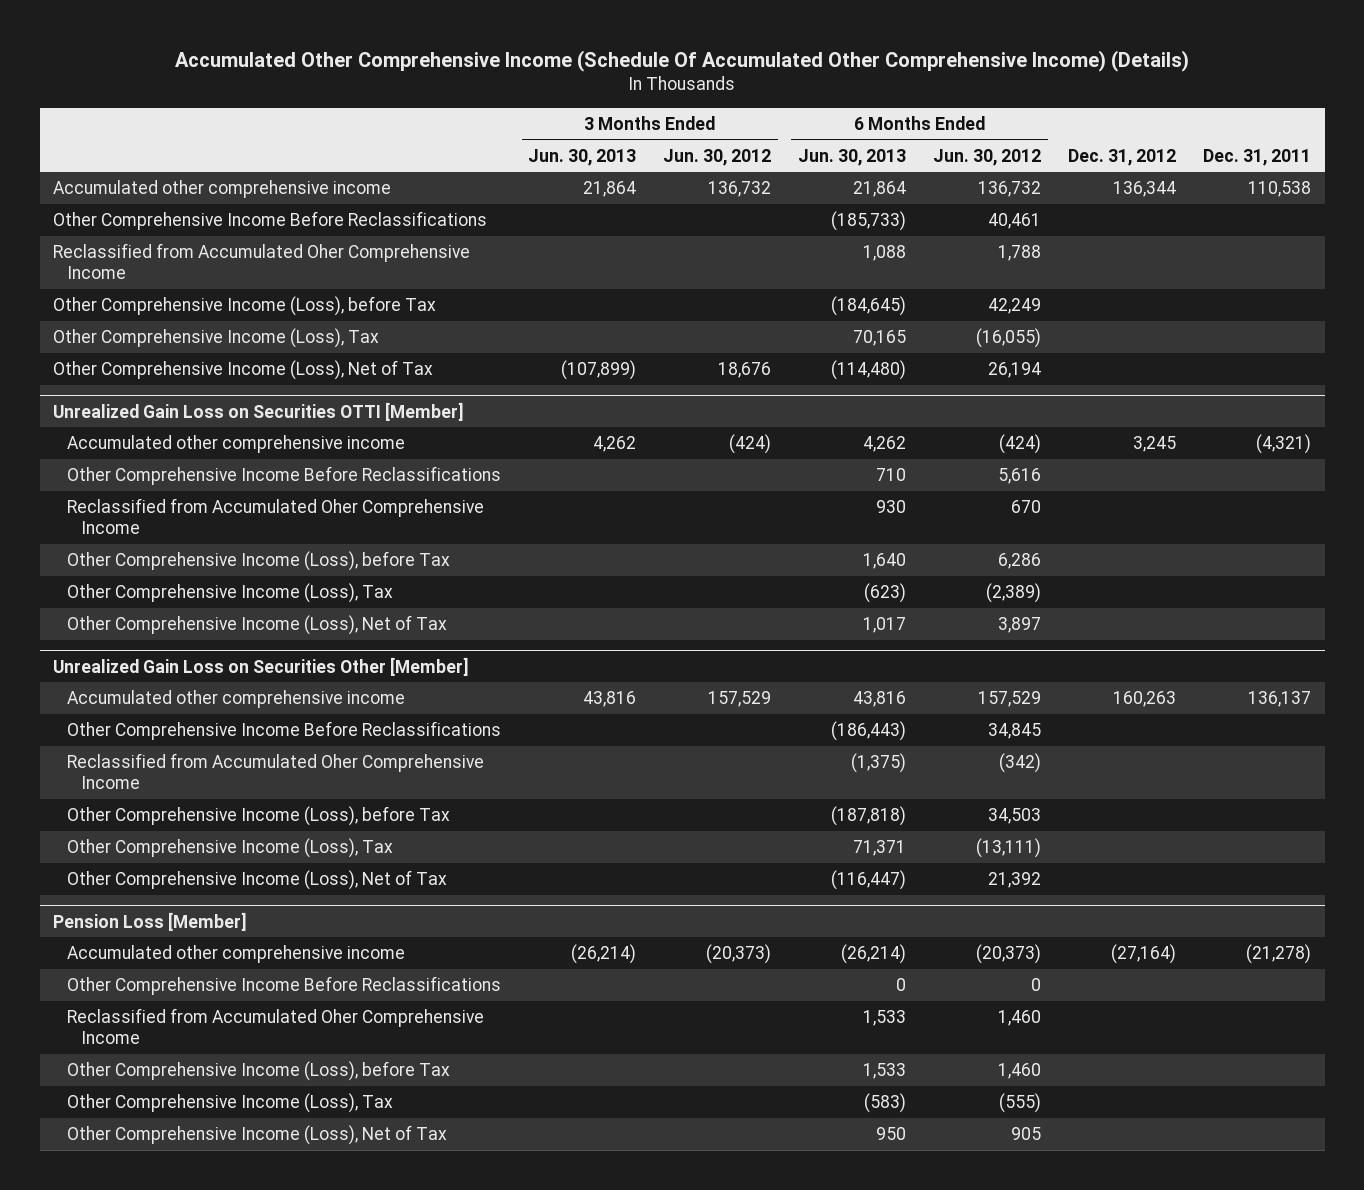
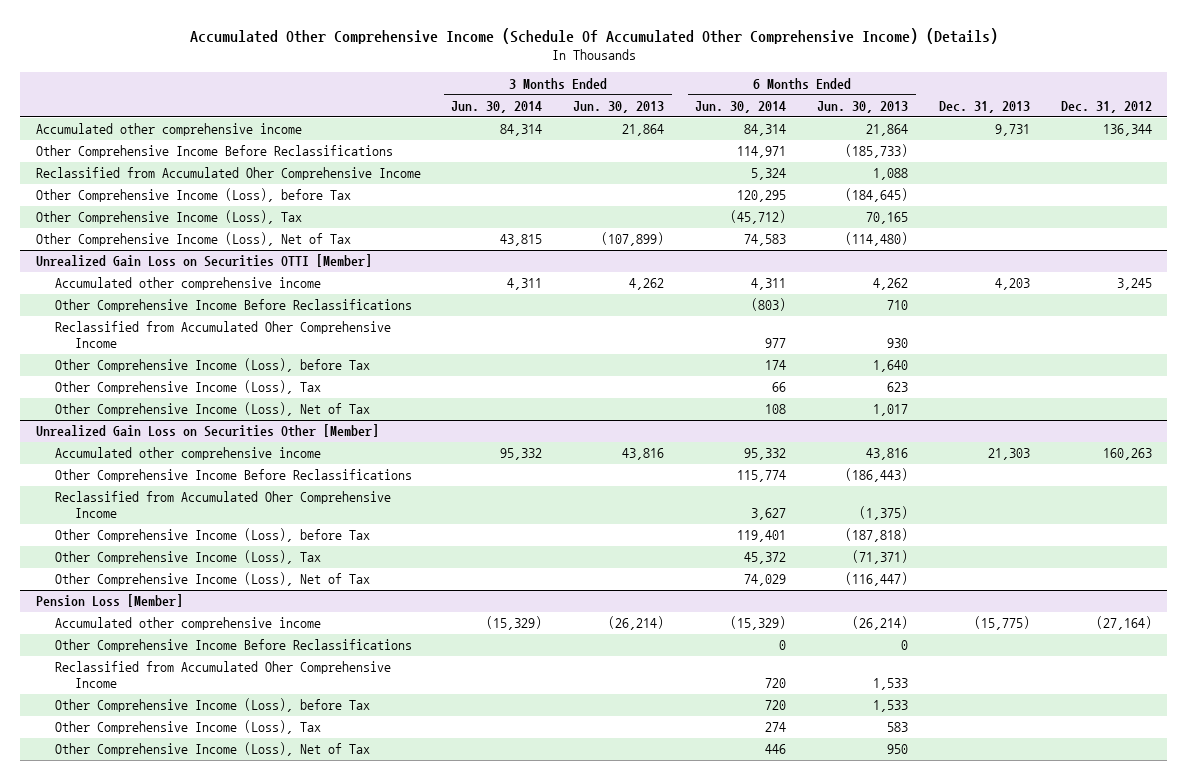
- | 3 Months Ended Jun. 30, 2013 | 3 Months Ended Jun. 30, 2012 | 6 Months Ended Jun. 30, 2013 | 6 Months Ended Jun. 30, 2012 | Dec. 31, 2012 | Dec. 31, 2011
+ | 3 Months Ended Jun. 30, 2014 | 3 Months Ended Jun. 30, 2013 | 6 Months Ended Jun. 30, 2014 | 6 Months Ended Jun. 30, 2013 | Dec. 31, 2013 | Dec. 31, 2012
@ Unrealized Gain Loss on Securities OTTI [Member]
- Other Comprehensive Income (Loss), Tax | | | (623) | (2,389) | |
+ Other Comprehensive Income (Loss), Tax | | | 66 | 623 | |
@ Unrealized Gain Loss on Securities Other [Member]
- Other Comprehensive Income (Loss), Tax | | | 71,371 | (13,111) | |
+ Other Comprehensive Income (Loss), Tax | | | 45,372 | (71,371) | |
@ Pension Loss [Member]
- Other Comprehensive Income (Loss), Tax | | | (583) | (555) | |
+ Other Comprehensive Income (Loss), Tax | | | 274 | 583 | |

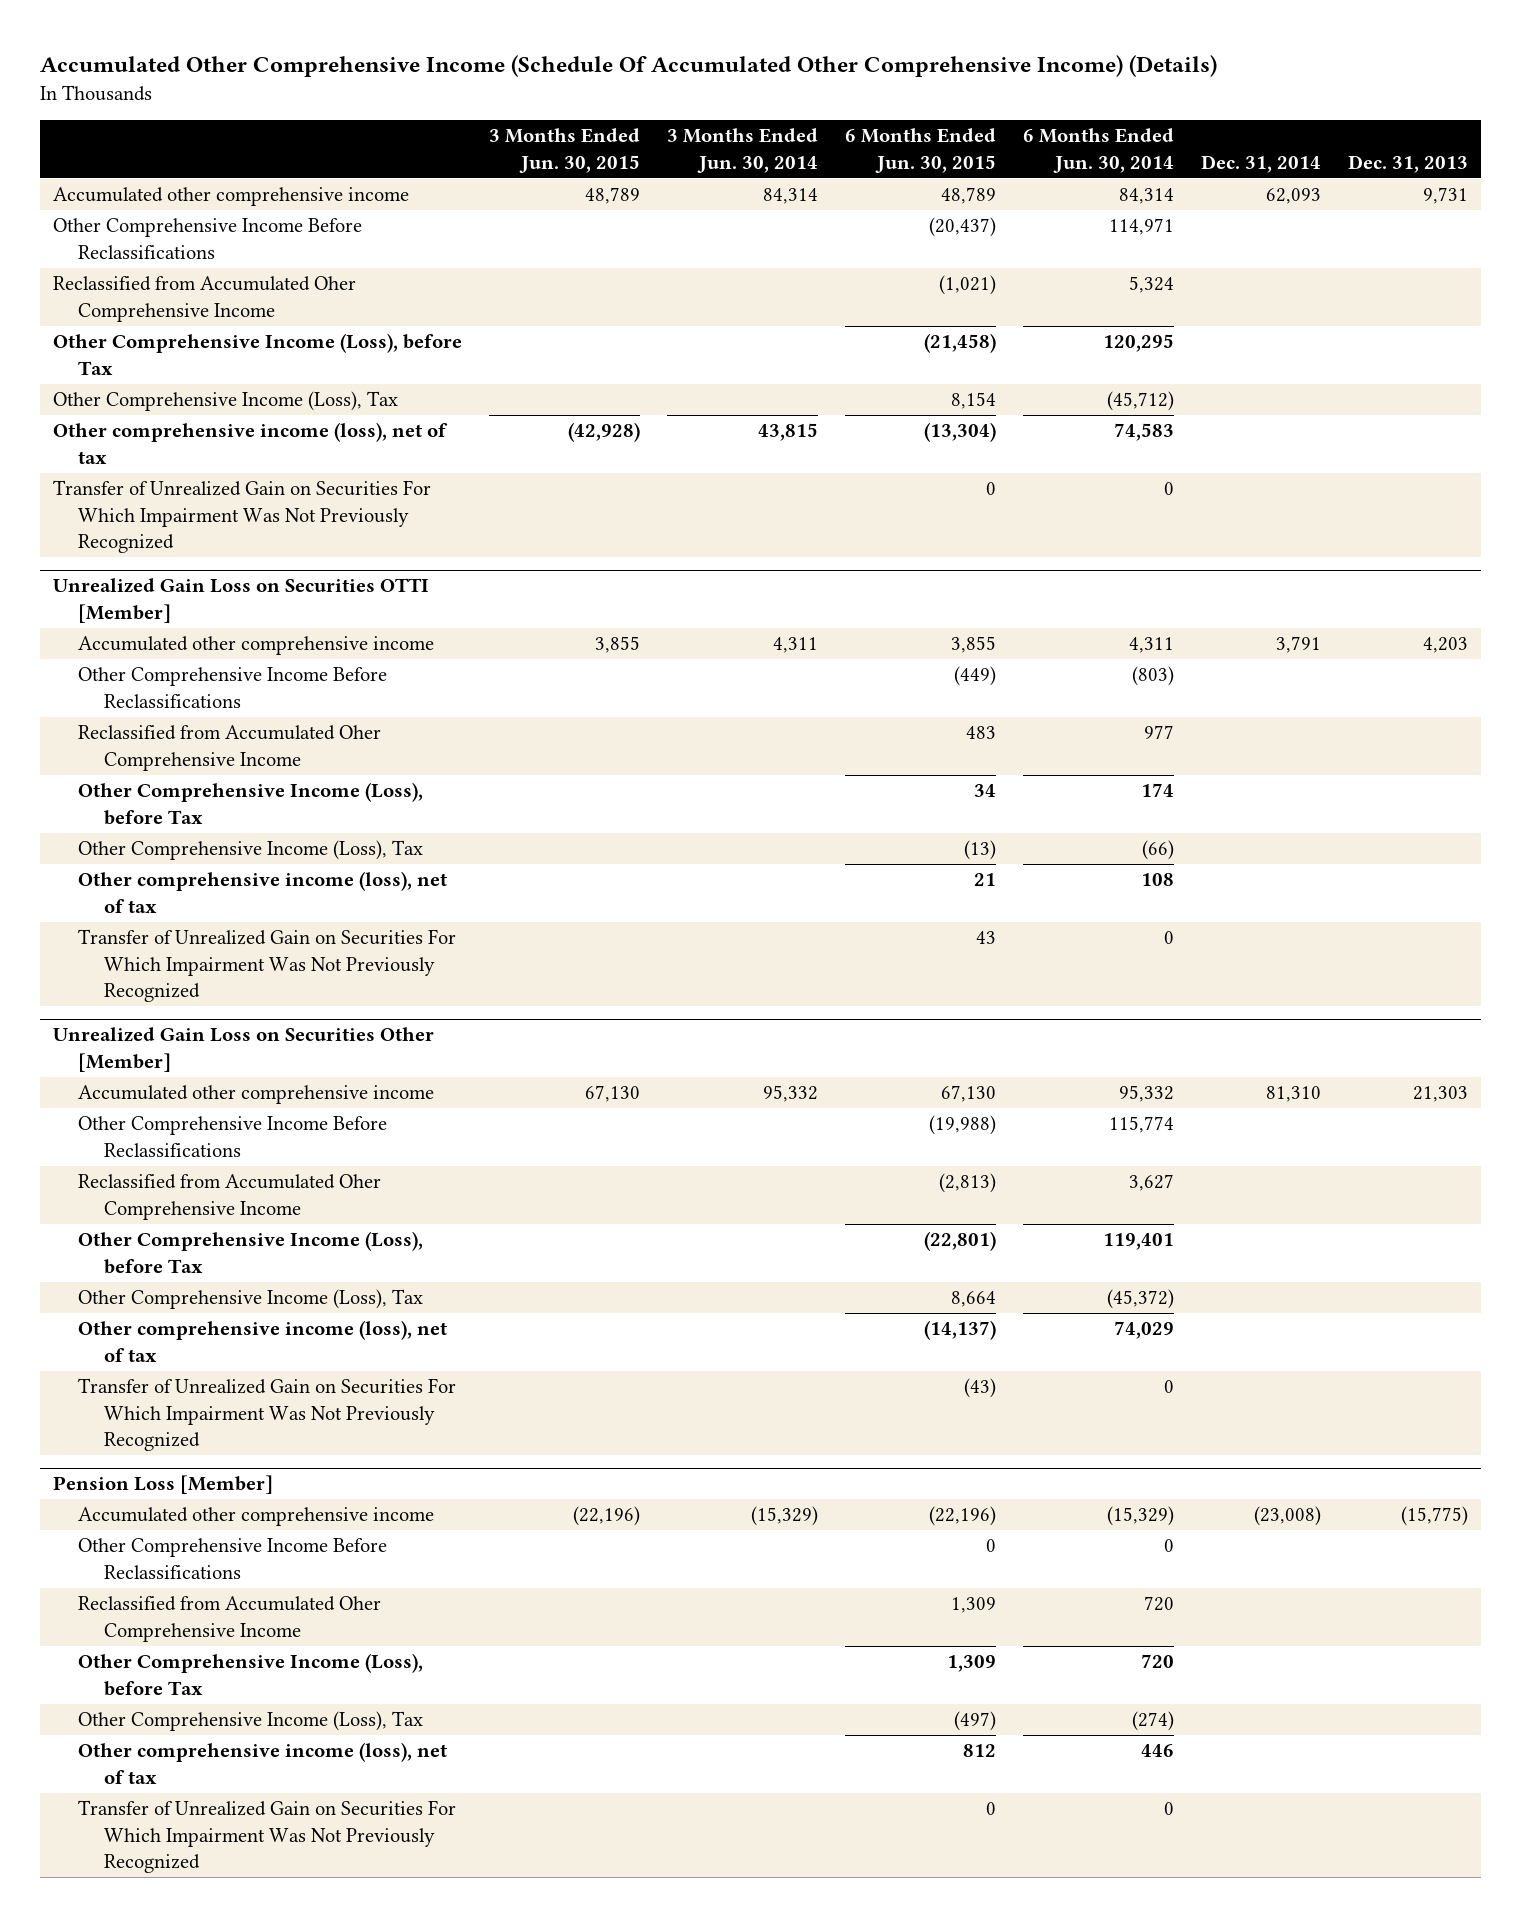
- | 3 Months Ended Jun. 30, 2014 | 3 Months Ended Jun. 30, 2013 | 6 Months Ended Jun. 30, 2014 | 6 Months Ended Jun. 30, 2013 | Dec. 31, 2013 | Dec. 31, 2012
+ | 3 Months Ended Jun. 30, 2015 | 3 Months Ended Jun. 30, 2014 | 6 Months Ended Jun. 30, 2015 | 6 Months Ended Jun. 30, 2014 | Dec. 31, 2014 | Dec. 31, 2013
- Other Comprehensive Income (Loss), Net of Tax | 43,815 | (107,899) | 74,583 | (114,480) | |
+ Other comprehensive income (loss), net of tax | (42,928) | 43,815 | (13,304) | 74,583 | |
+ Transfer of Unrealized Gain on Securities For Which Impairment Was Not Previously Recognized | | | 0 | 0 | |
@ Unrealized Gain Loss on Securities OTTI [Member]
- Other Comprehensive Income (Loss), Tax | | | 66 | 623 | |
- Other Comprehensive Income (Loss), Net of Tax | | | 108 | 1,017 | |
+ Other Comprehensive Income (Loss), Tax | | | (13) | (66) | |
+ Other comprehensive income (loss), net of tax | | | 21 | 108 | |
+ Transfer of Unrealized Gain on Securities For Which Impairment Was Not Previously Recognized | | | 43 | 0 | |
@ Unrealized Gain Loss on Securities Other [Member]
- Other Comprehensive Income (Loss), Tax | | | 45,372 | (71,371) | |
- Other Comprehensive Income (Loss), Net of Tax | | | 74,029 | (116,447) | |
+ Other Comprehensive Income (Loss), Tax | | | 8,664 | (45,372) | |
+ Other comprehensive income (loss), net of tax | | | (14,137) | 74,029 | |
+ Transfer of Unrealized Gain on Securities For Which Impairment Was Not Previously Recognized | | | (43) | 0 | |
@ Pension Loss [Member]
- Other Comprehensive Income (Loss), Tax | | | 274 | 583 | |
- Other Comprehensive Income (Loss), Net of Tax | | | 446 | 950 | |
+ Other Comprehensive Income (Loss), Tax | | | (497) | (274) | |
+ Other comprehensive income (loss), net of tax | | | 812 | 446 | |
+ Transfer of Unrealized Gain on Securities For Which Impairment Was Not Previously Recognized | | | 0 | 0 | |

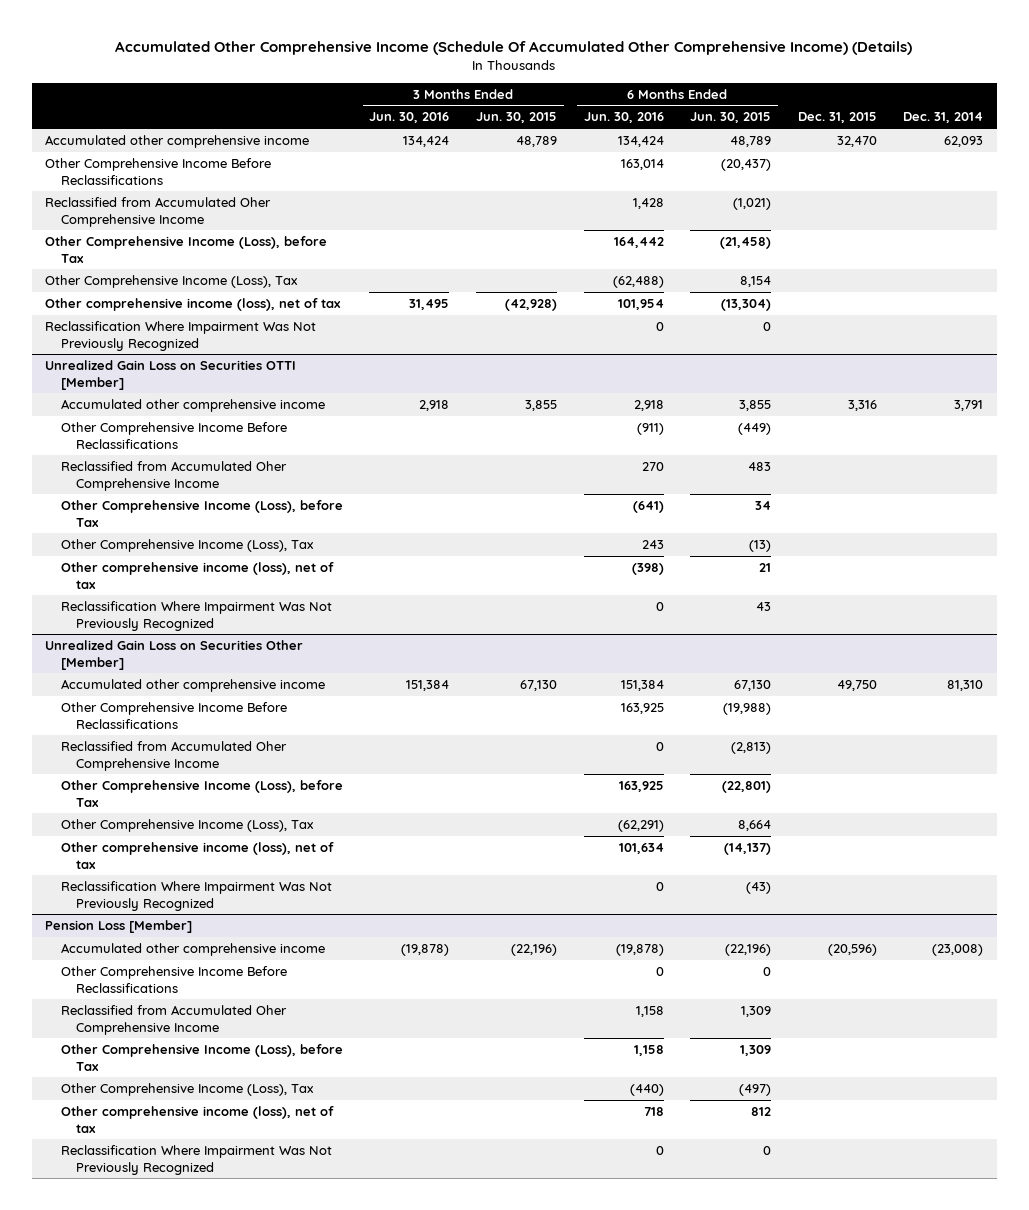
- | 3 Months Ended Jun. 30, 2015 | 3 Months Ended Jun. 30, 2014 | 6 Months Ended Jun. 30, 2015 | 6 Months Ended Jun. 30, 2014 | Dec. 31, 2014 | Dec. 31, 2013
+ | 3 Months Ended Jun. 30, 2016 | 3 Months Ended Jun. 30, 2015 | 6 Months Ended Jun. 30, 2016 | 6 Months Ended Jun. 30, 2015 | Dec. 31, 2015 | Dec. 31, 2014
- Transfer of Unrealized Gain on Securities For Which Impairment Was Not Previously Recognized | | | 0 | 0 | |
+ Reclassification Where Impairment Was Not Previously Recognized | | | 0 | 0 | |
@ Unrealized Gain Loss on Securities OTTI [Member]
- Transfer of Unrealized Gain on Securities For Which Impairment Was Not Previously Recognized | | | 43 | 0 | |
+ Reclassification Where Impairment Was Not Previously Recognized | | | 0 | 43 | |
@ Unrealized Gain Loss on Securities Other [Member]
- Transfer of Unrealized Gain on Securities For Which Impairment Was Not Previously Recognized | | | (43) | 0 | |
+ Reclassification Where Impairment Was Not Previously Recognized | | | 0 | (43) | |
@ Pension Loss [Member]
- Transfer of Unrealized Gain on Securities For Which Impairment Was Not Previously Recognized | | | 0 | 0 | |
+ Reclassification Where Impairment Was Not Previously Recognized | | | 0 | 0 | |

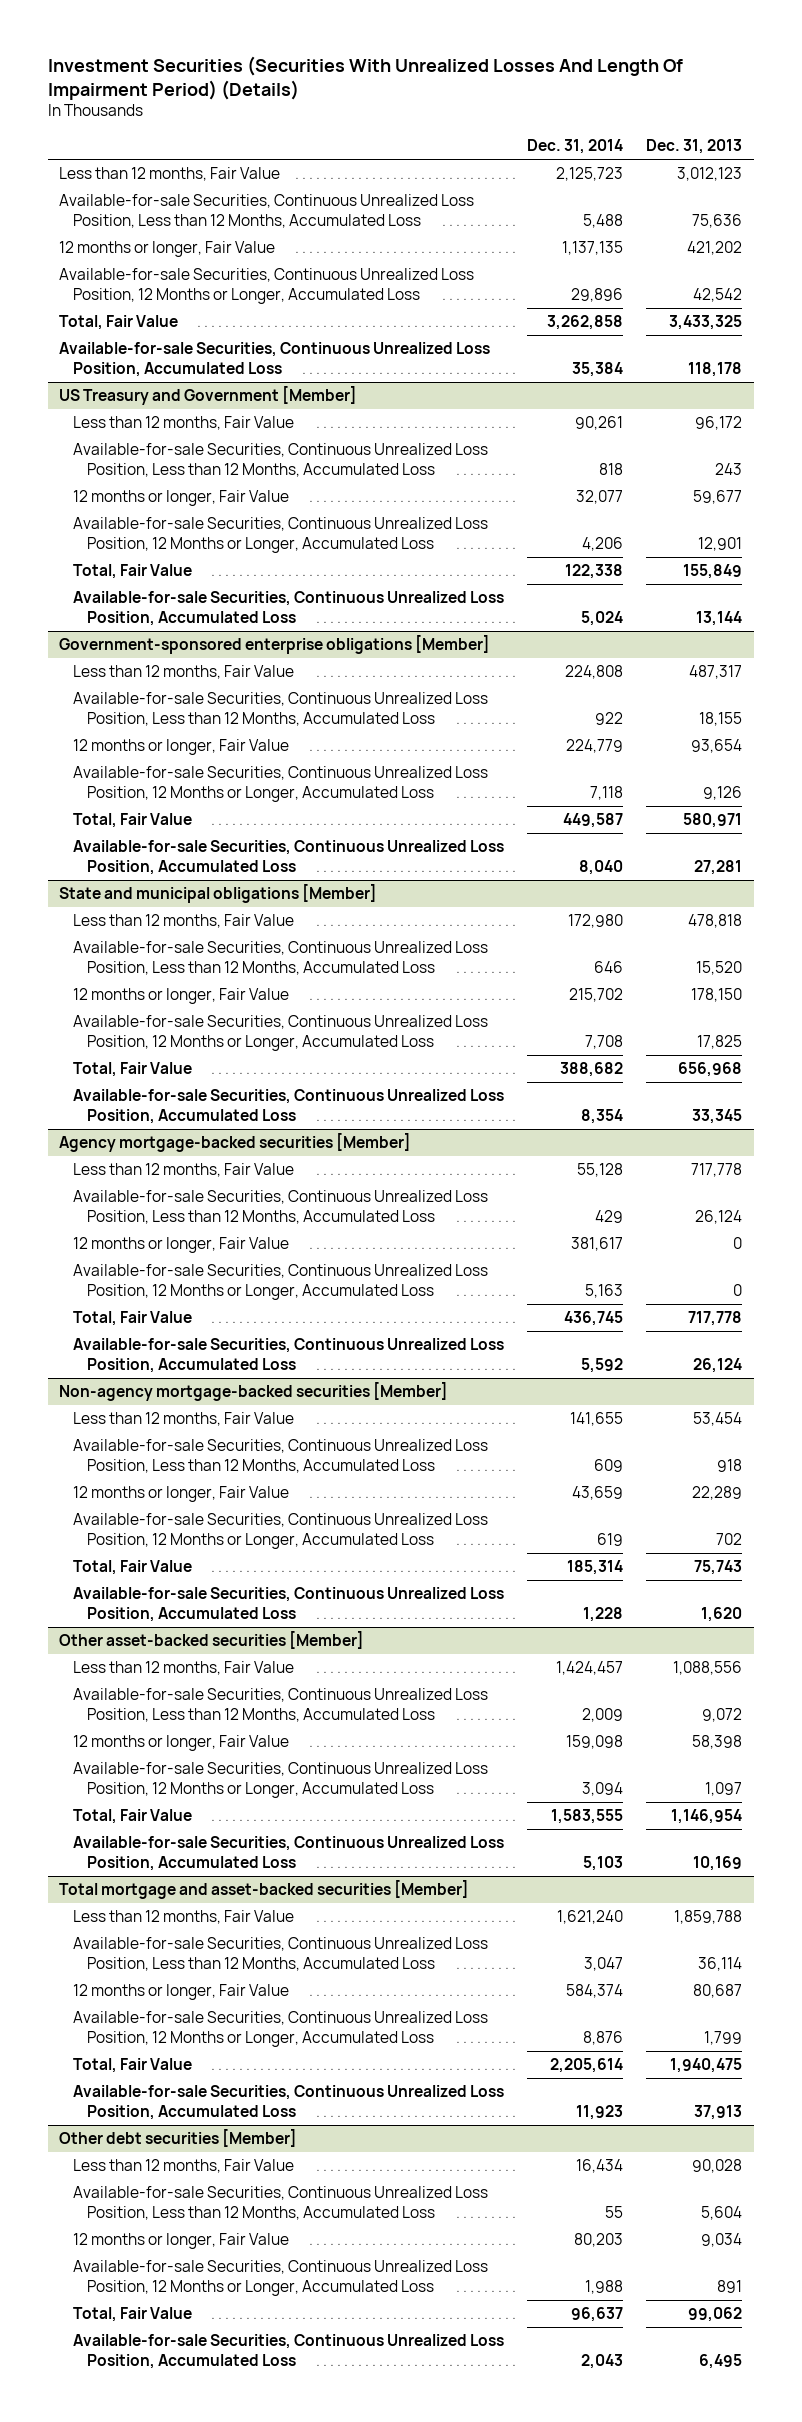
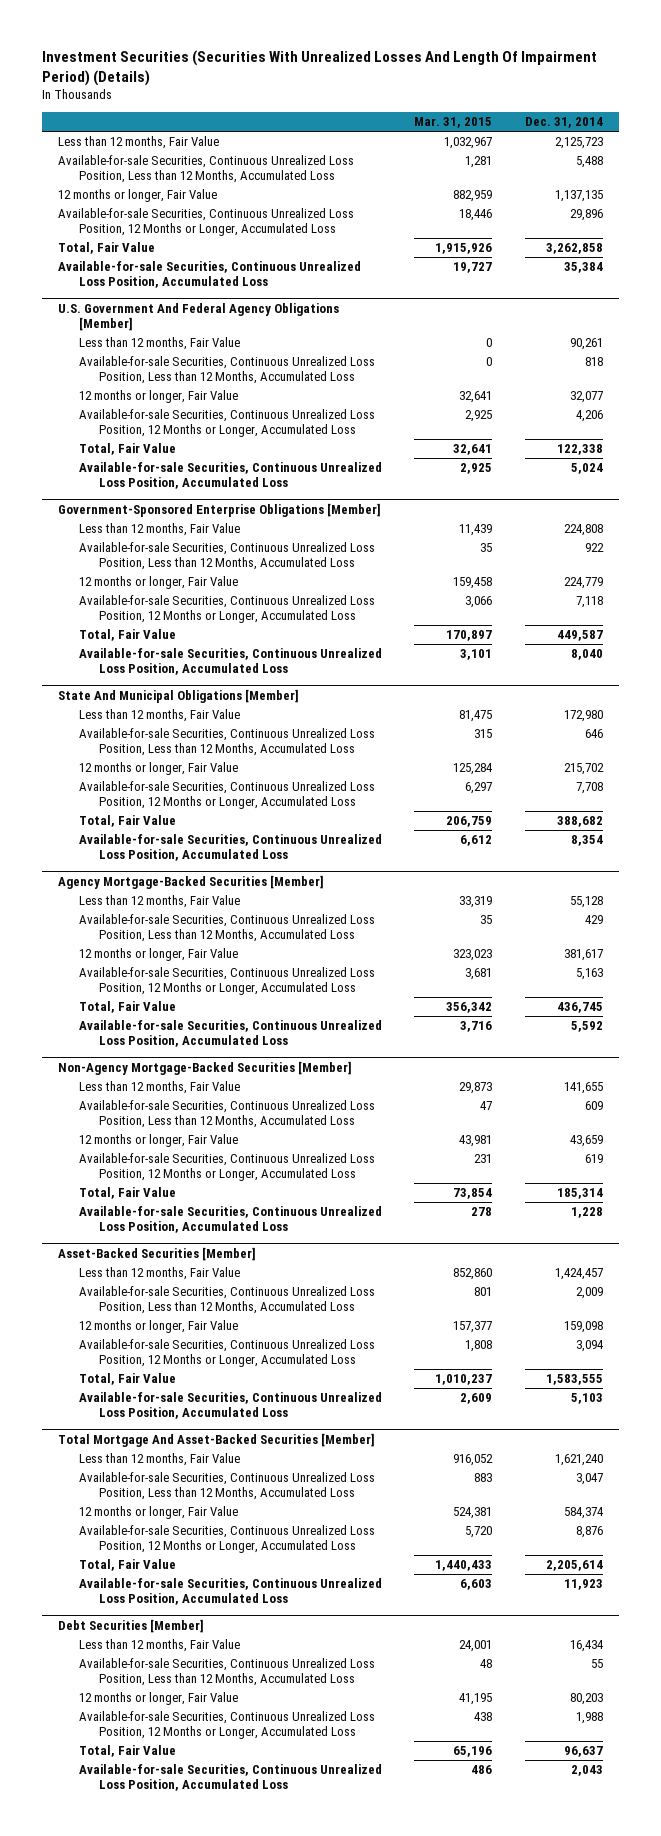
- | Dec. 31, 2014 | Dec. 31, 2013
+ | Mar. 31, 2015 | Dec. 31, 2014
- US Treasury and Government [Member]
+ U.S. Government And Federal Agency Obligations [Member]
- Government-sponsored enterprise obligations [Member]
+ Government-Sponsored Enterprise Obligations [Member]
- State and municipal obligations [Member]
+ State And Municipal Obligations [Member]
- Agency mortgage-backed securities [Member]
+ Agency Mortgage-Backed Securities [Member]
- Non-agency mortgage-backed securities [Member]
+ Non-Agency Mortgage-Backed Securities [Member]
- Other asset-backed securities [Member]
+ Asset-Backed Securities [Member]
- Total mortgage and asset-backed securities [Member]
+ Total Mortgage And Asset-Backed Securities [Member]
- Other debt securities [Member]
+ Debt Securities [Member]

